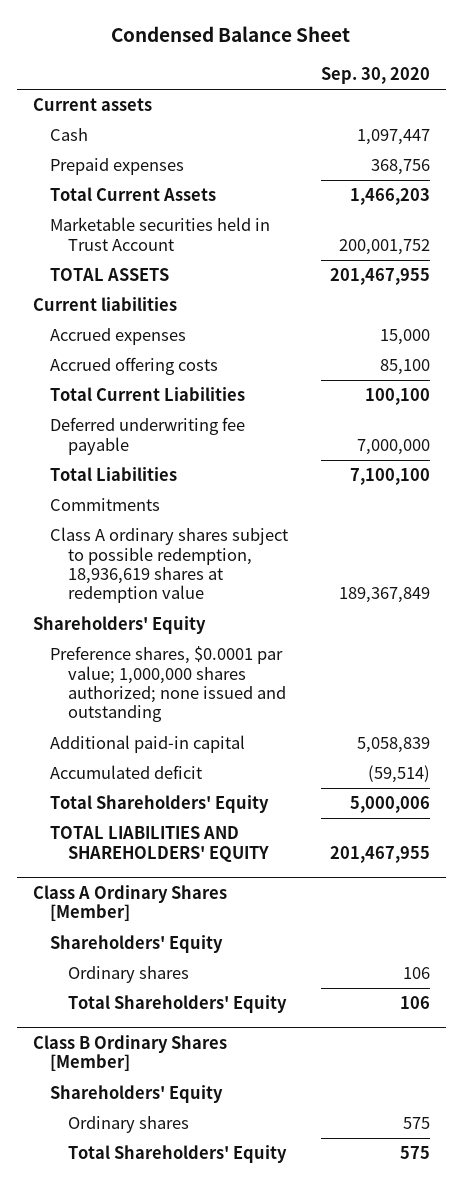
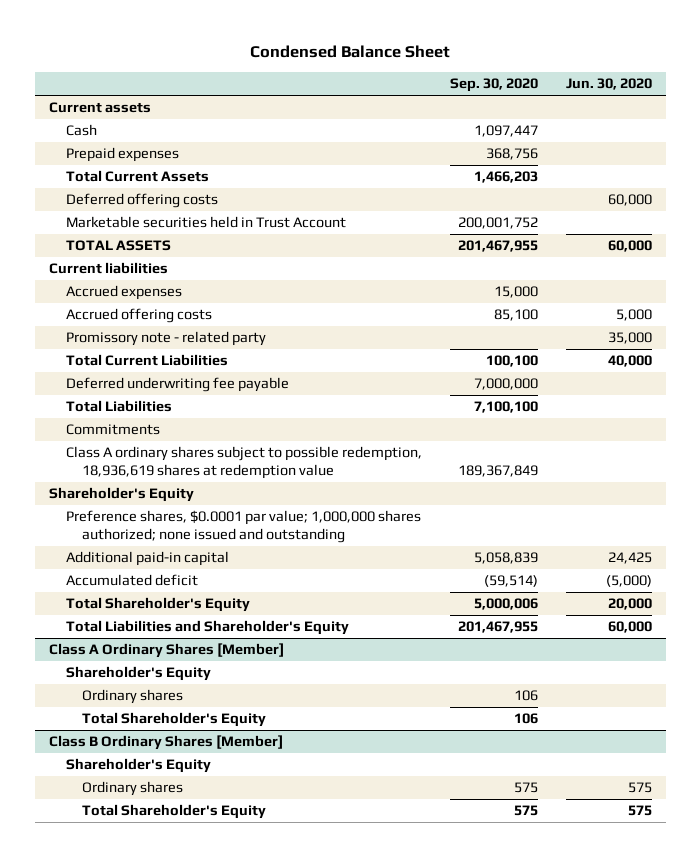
- | Sep. 30, 2020
+ | Sep. 30, 2020 | Jun. 30, 2020
+ Deferred offering costs | | 60,000
+ Promissory note - related party | | 35,000
- Shareholders' Equity
+ Shareholder's Equity
- Total Shareholders' Equity | 5,000,006
- TOTAL LIABILITIES AND SHAREHOLDERS' EQUITY | 201,467,955
+ Total Shareholder's Equity | 5,000,006 | 20,000
+ Total Liabilities and Shareholder's Equity | 201,467,955 | 60,000
@ Class A Ordinary Shares [Member]
- Shareholders' Equity
+ Shareholder's Equity
- Total Shareholders' Equity | 106
+ Total Shareholder's Equity | 106 |
@ Class B Ordinary Shares [Member]
- Shareholders' Equity
+ Shareholder's Equity
- Total Shareholders' Equity | 575
+ Total Shareholder's Equity | 575 | 575

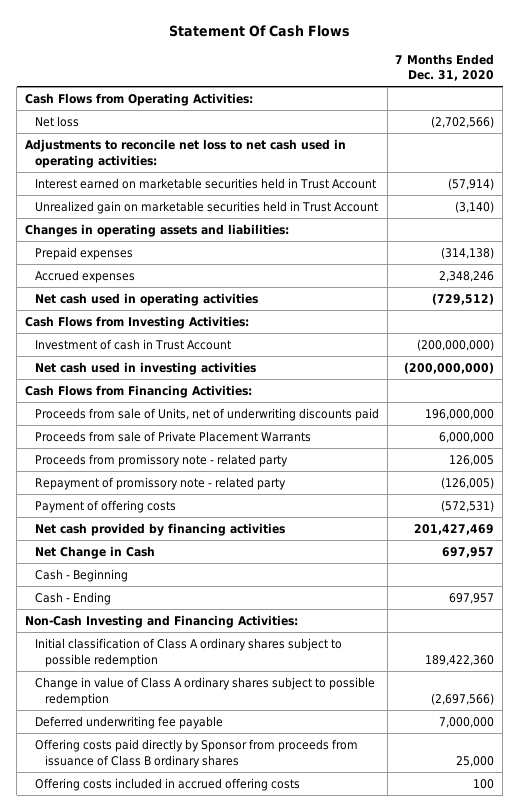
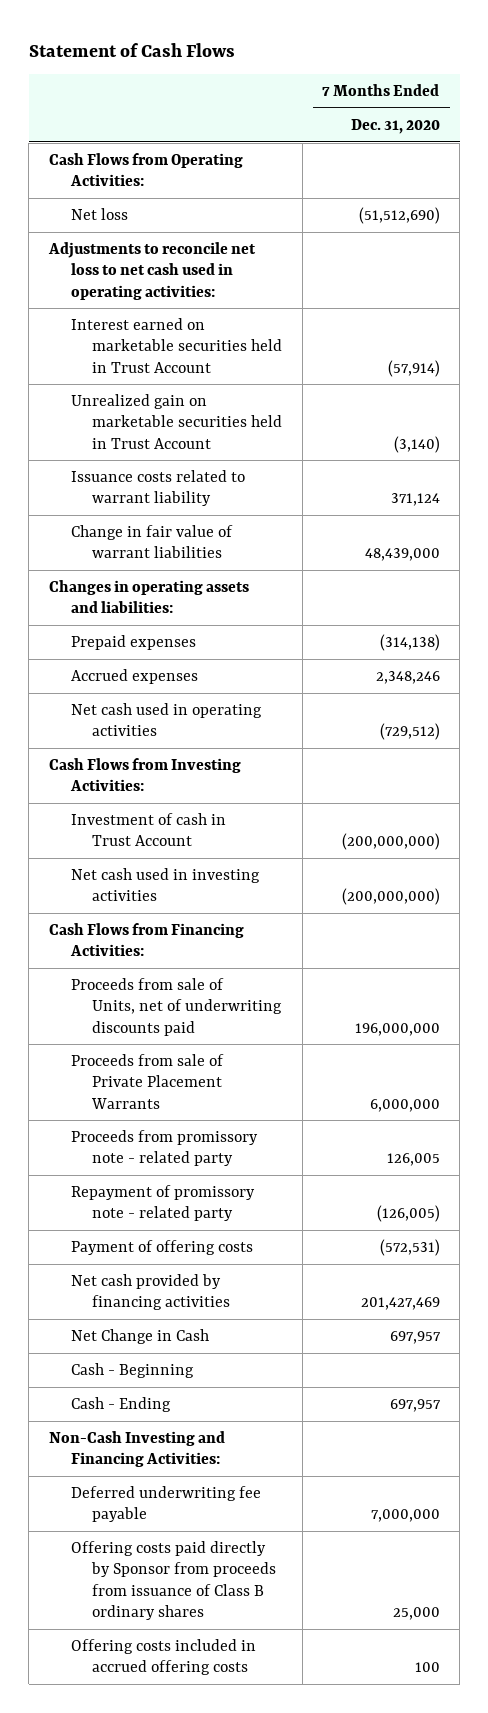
- Statement Of Cash Flows
+ Statement of Cash Flows
- Net loss | (2,702,566)
+ Net loss | (51,512,690)
+ Issuance costs related to warrant liability | 371,124
+ Change in fair value of warrant liabilities | 48,439,000
- Initial classification of Class A ordinary shares subject to possible redemption | 189,422,360
- Change in value of Class A ordinary shares subject to possible redemption | (2,697,566)

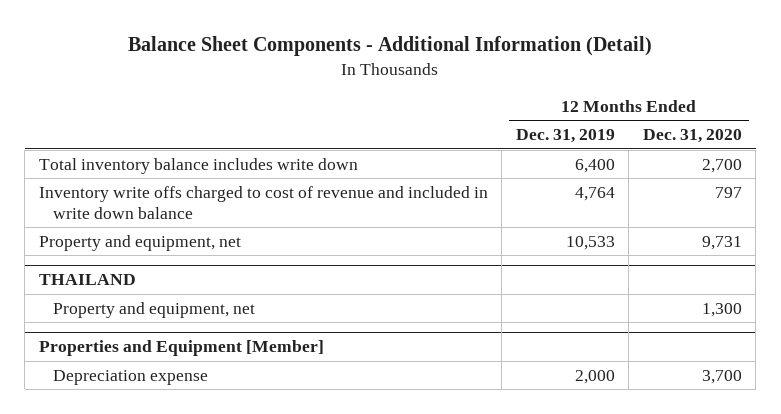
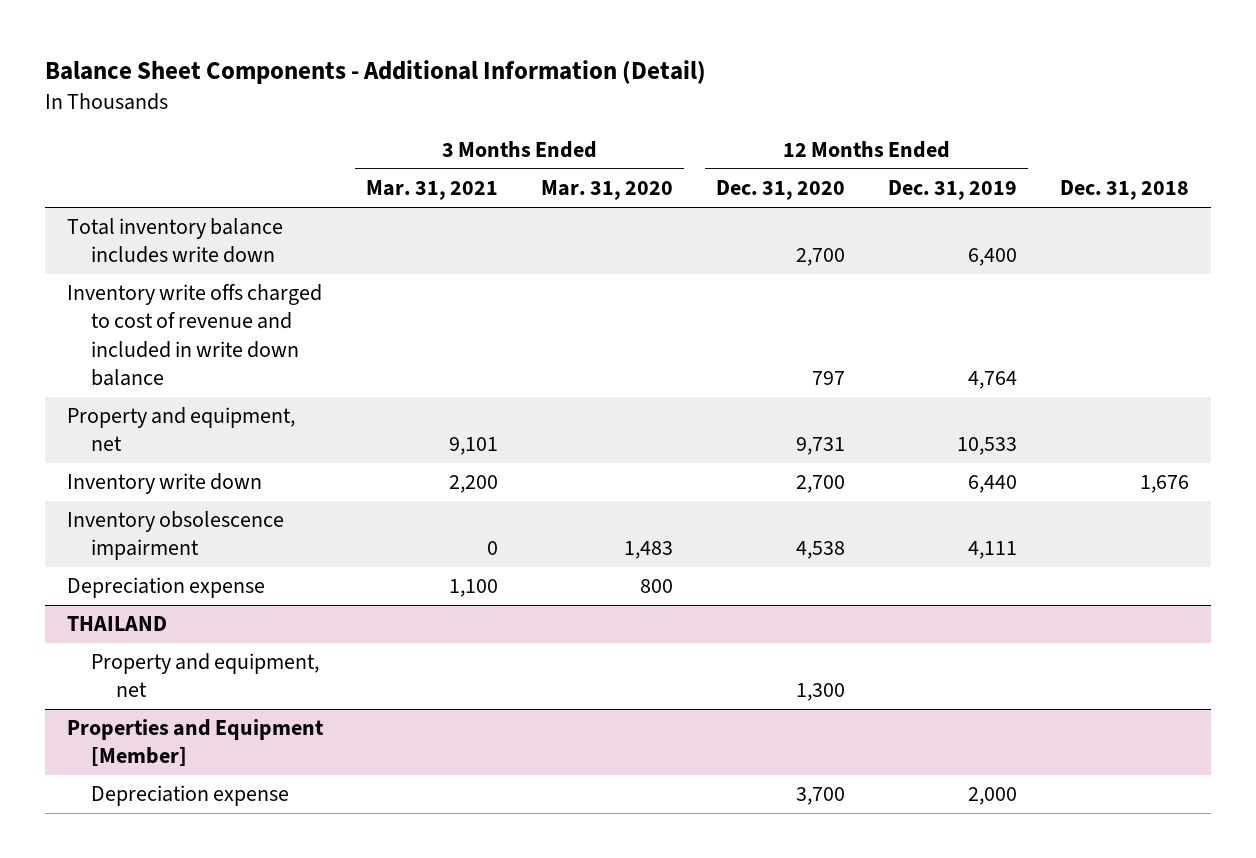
- | 12 Months Ended Dec. 31, 2019 | 12 Months Ended Dec. 31, 2020
+ | 3 Months Ended Mar. 31, 2021 | 3 Months Ended Mar. 31, 2020 | 12 Months Ended Dec. 31, 2020 | 12 Months Ended Dec. 31, 2019 | Dec. 31, 2018
+ Inventory write down | 2,200 | | 2,700 | 6,440 | 1,676
+ Inventory obsolescence impairment | 0 | 1,483 | 4,538 | 4,111 |
+ Depreciation expense | 1,100 | 800 | | |

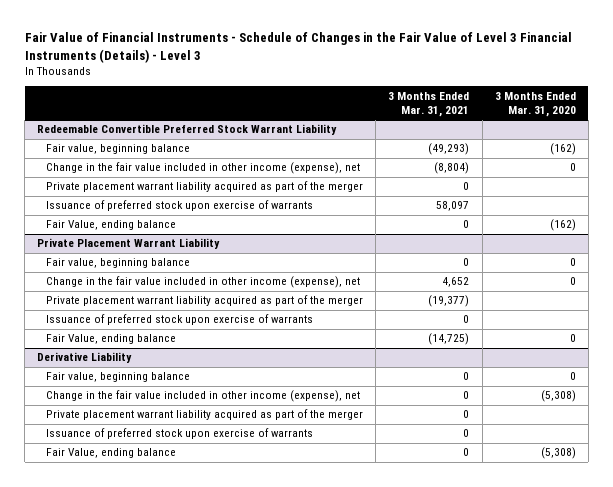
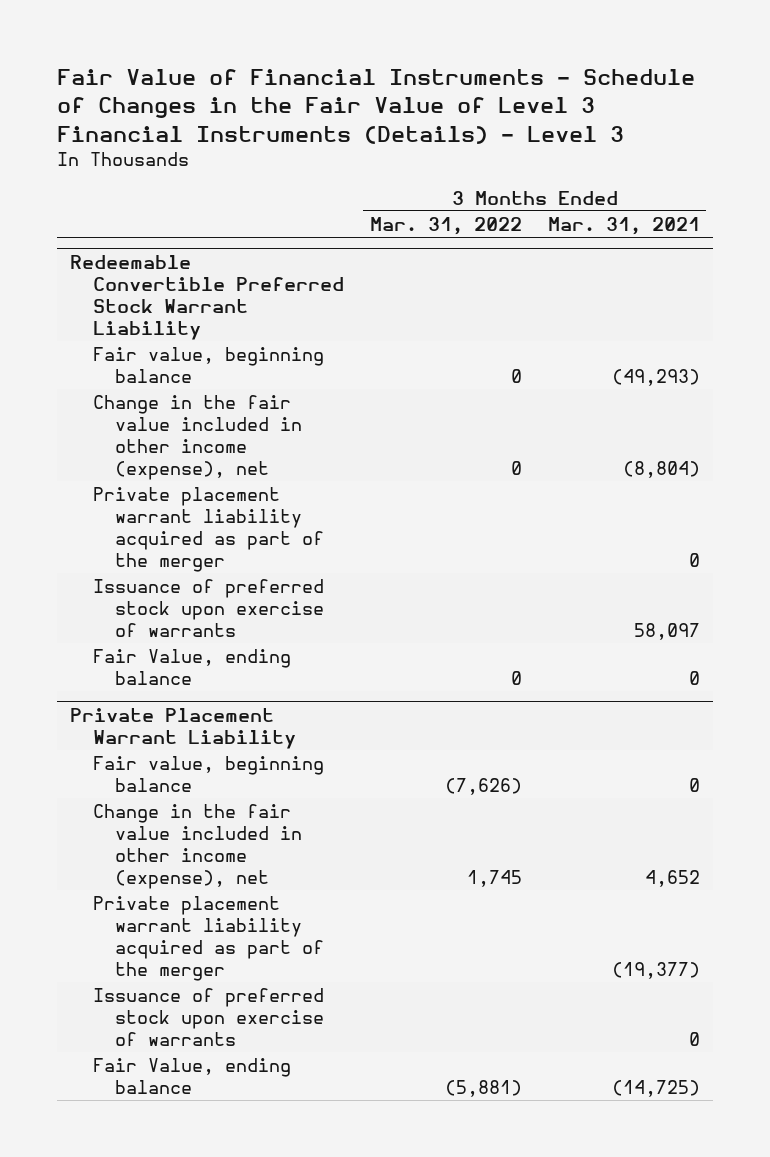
- | 3 Months Ended Mar. 31, 2021 | 3 Months Ended Mar. 31, 2020
+ | 3 Months Ended Mar. 31, 2022 | 3 Months Ended Mar. 31, 2021
- Derivative Liability
- Fair value, beginning balance | 0 | 0
- Change in the fair value included in other income (expense), net | 0 | (5,308)
- Private placement warrant liability acquired as part of the merger | 0 |
- Issuance of preferred stock upon exercise of warrants | 0 |
- Fair Value, ending balance | 0 | (5,308)

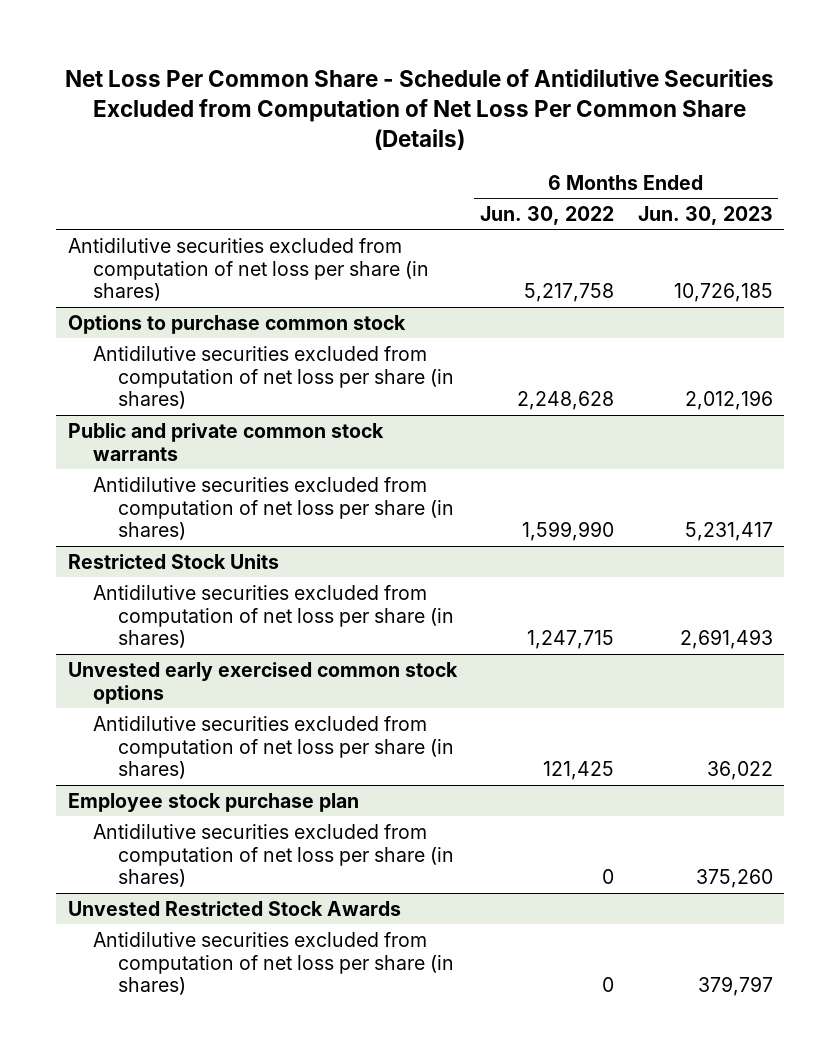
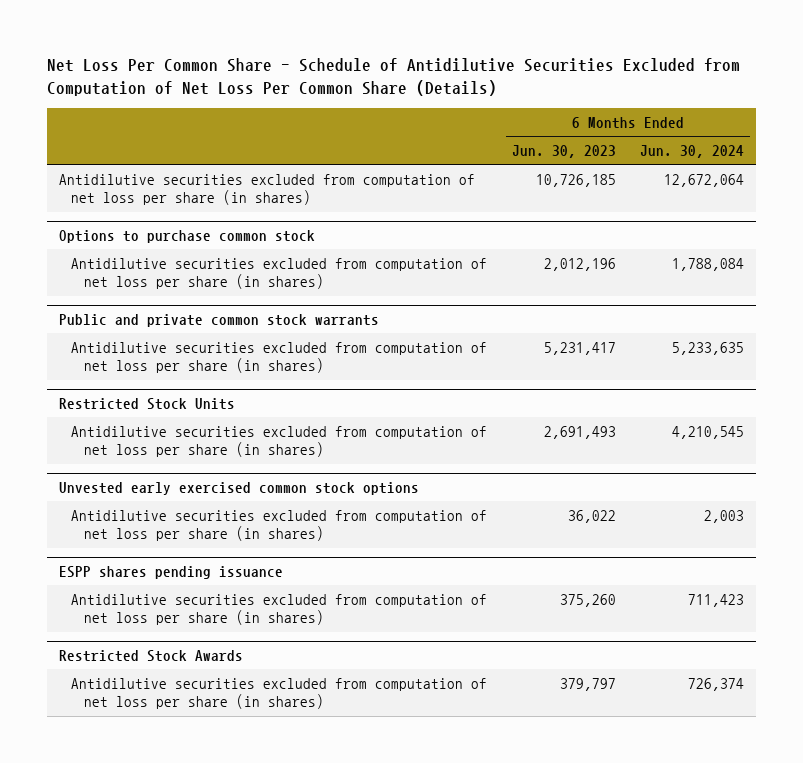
- | 6 Months Ended Jun. 30, 2022 | 6 Months Ended Jun. 30, 2023
+ | 6 Months Ended Jun. 30, 2023 | 6 Months Ended Jun. 30, 2024
- Employee stock purchase plan
+ ESPP shares pending issuance
- Unvested Restricted Stock Awards
+ Restricted Stock Awards

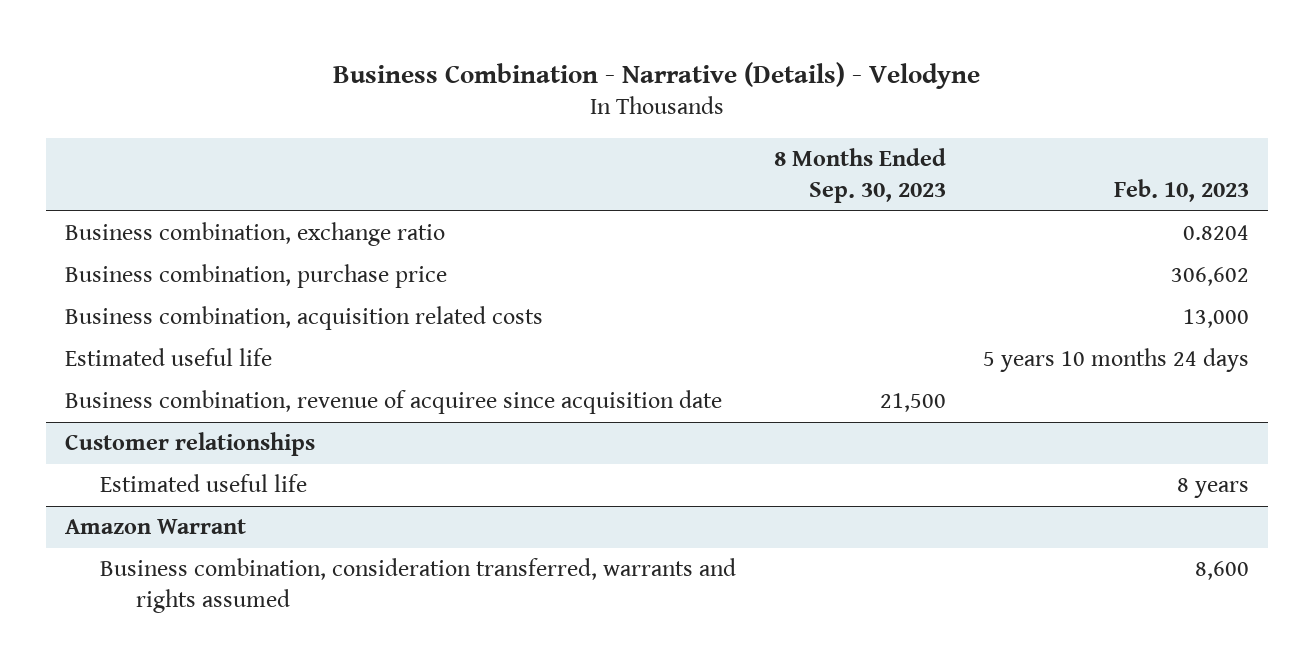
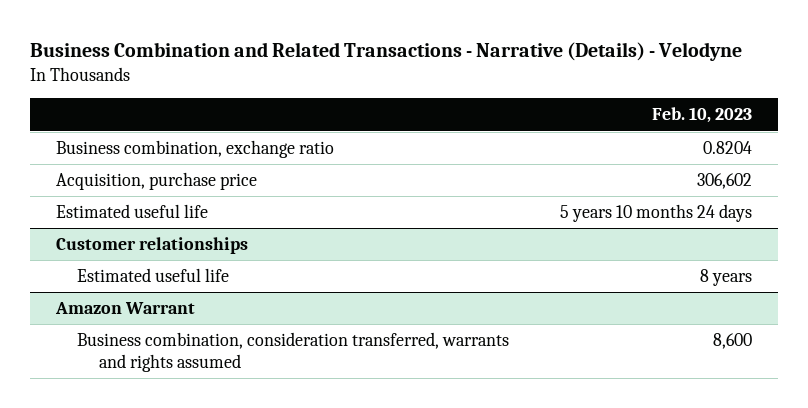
- Business Combination - Narrative (Details) - Velodyne
+ Business Combination and Related Transactions - Narrative (Details) - Velodyne
- | 8 Months Ended Sep. 30, 2023 | Feb. 10, 2023
+ | Feb. 10, 2023
- Business combination, purchase price | | 306,602
- Business combination, acquisition related costs | | 13,000
+ Acquisition, purchase price | 306,602
- Business combination, revenue of acquiree since acquisition date | 21,500 |

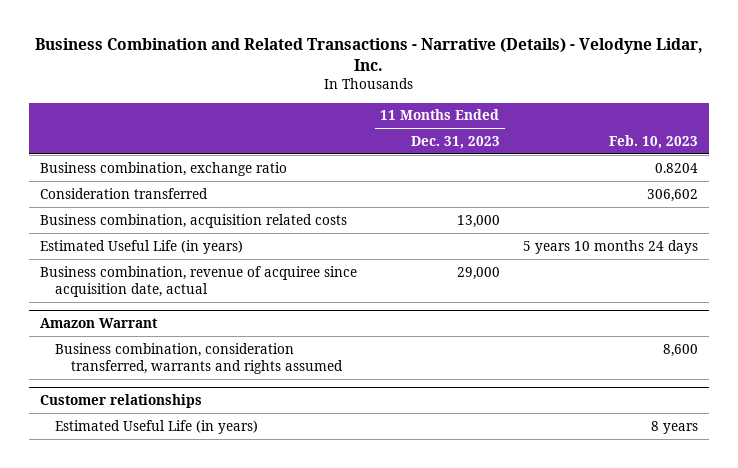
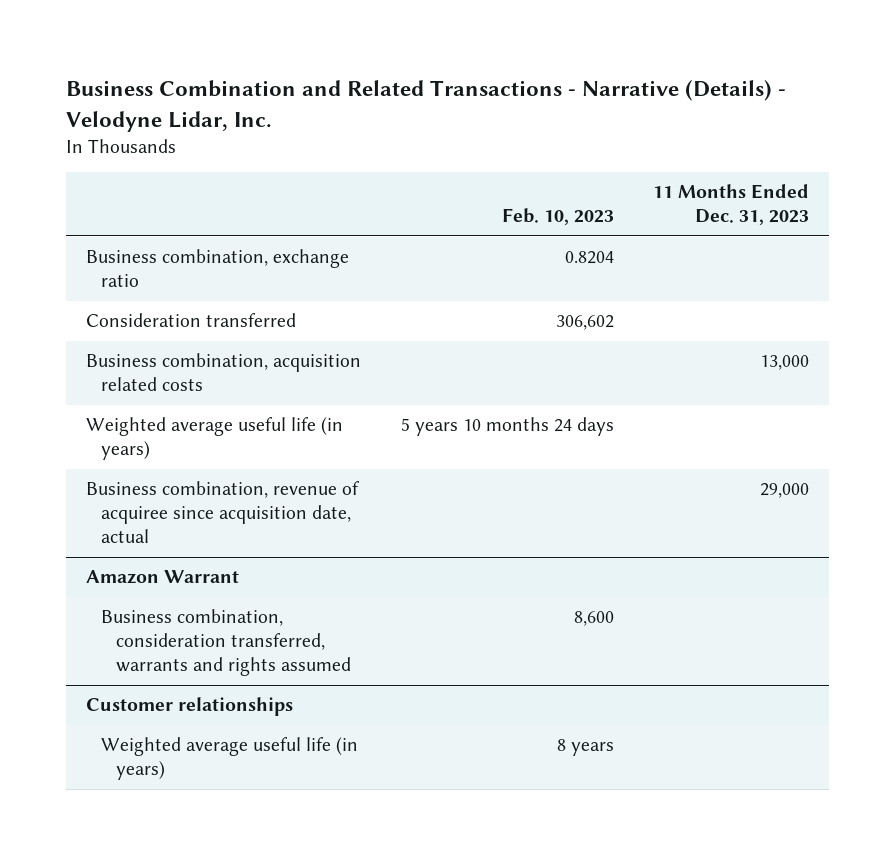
- | 11 Months Ended Dec. 31, 2023 | Feb. 10, 2023
+ | Feb. 10, 2023 | 11 Months Ended Dec. 31, 2023
- Estimated Useful Life (in years) | | 5 years 10 months 24 days
+ Weighted average useful life (in years) | 5 years 10 months 24 days |
@ Customer relationships
- Estimated Useful Life (in years) | | 8 years
+ Weighted average useful life (in years) | 8 years |

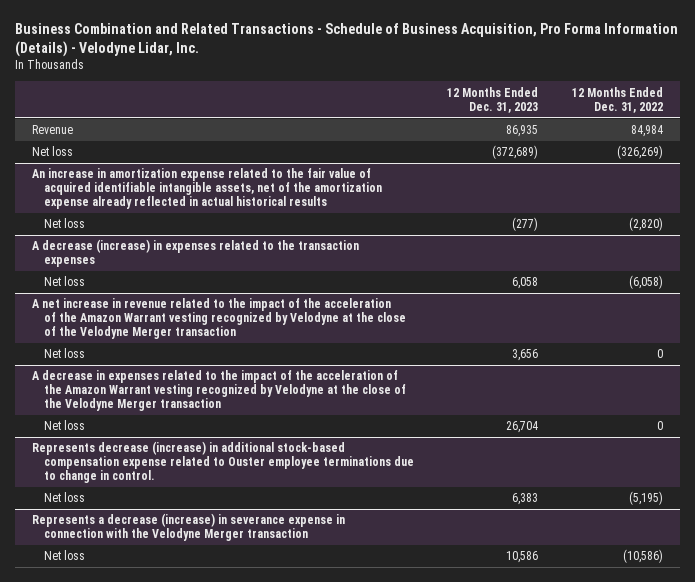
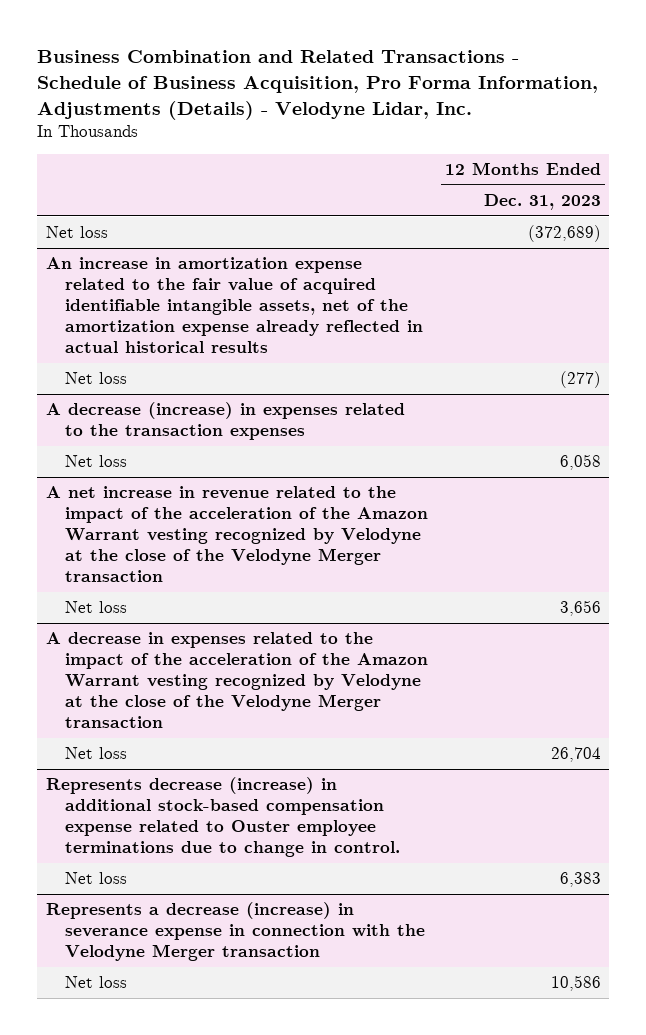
- Business Combination and Related Transactions - Schedule of Business Acquisition, Pro Forma Information (Details) - Velodyne Lidar, Inc.
+ Business Combination and Related Transactions - Schedule of Business Acquisition, Pro Forma Information, Adjustments (Details) - Velodyne Lidar, Inc.
- | 12 Months Ended Dec. 31, 2023 | 12 Months Ended Dec. 31, 2022
+ | 12 Months Ended Dec. 31, 2023
- Revenue | 86,935 | 84,984

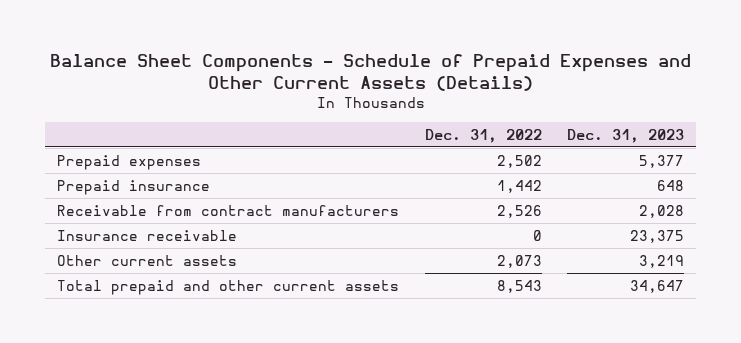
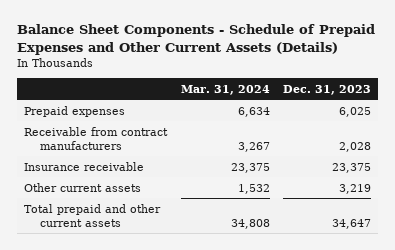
- | Dec. 31, 2022 | Dec. 31, 2023
+ | Mar. 31, 2024 | Dec. 31, 2023
- Prepaid expenses | 2,502 | 5,377
- Prepaid insurance | 1,442 | 648
+ Prepaid expenses | 6,634 | 6,025

